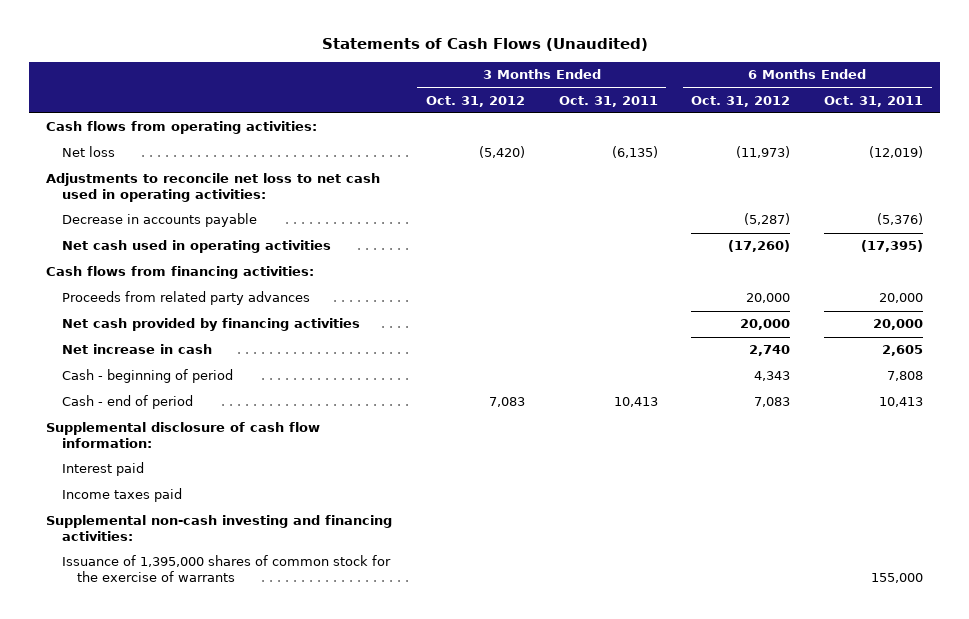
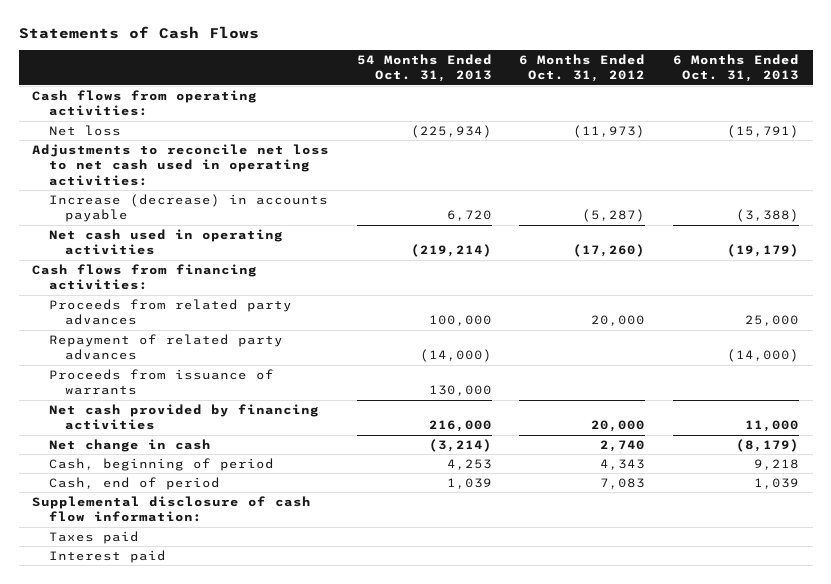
- Statements of Cash Flows (Unaudited)
+ Statements of Cash Flows
- | 3 Months Ended Oct. 31, 2012 | 3 Months Ended Oct. 31, 2011 | 6 Months Ended Oct. 31, 2012 | 6 Months Ended Oct. 31, 2011
+ | 54 Months Ended Oct. 31, 2013 | 6 Months Ended Oct. 31, 2012 | 6 Months Ended Oct. 31, 2013
- Decrease in accounts payable | | | (5,287) | (5,376)
+ Increase (decrease) in accounts payable | 6,720 | (5,287) | (3,388)
+ Repayment of related party advances | (14,000) | | (14,000)
+ Proceeds from issuance of warrants | 130,000 | |
- Net increase in cash | | | 2,740 | 2,605
- Cash - beginning of period | | | 4,343 | 7,808
- Cash - end of period | 7,083 | 10,413 | 7,083 | 10,413
+ Net change in cash | (3,214) | 2,740 | (8,179)
+ Cash, beginning of period | 4,253 | 4,343 | 9,218
+ Cash, end of period | 1,039 | 7,083 | 1,039
+ Taxes paid
- Income taxes paid
- Supplemental non-cash investing and financing activities:
- Issuance of 1,395,000 shares of common stock for the exercise of warrants | | | | 155,000

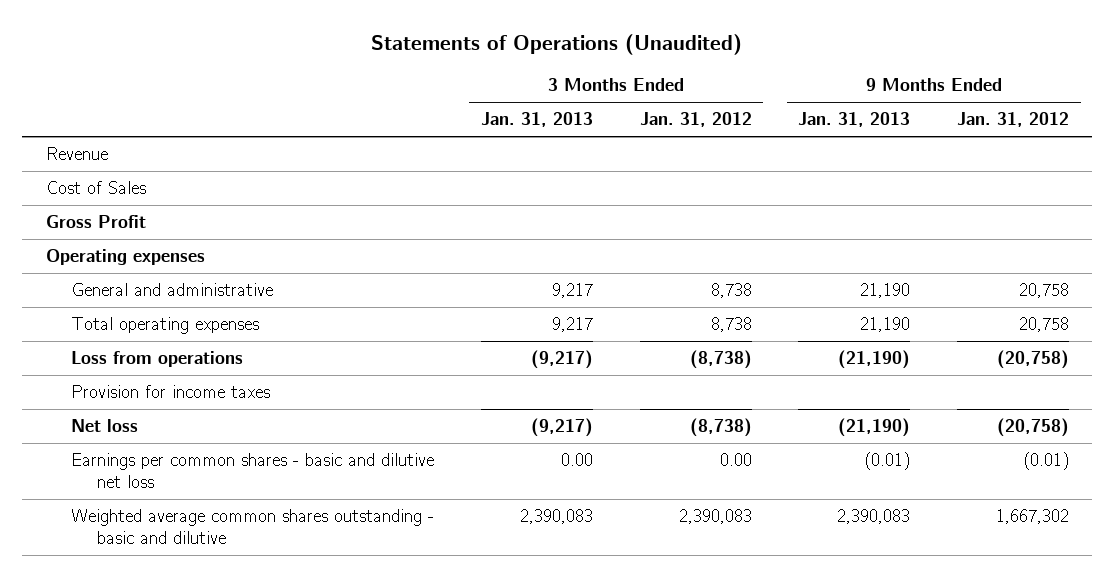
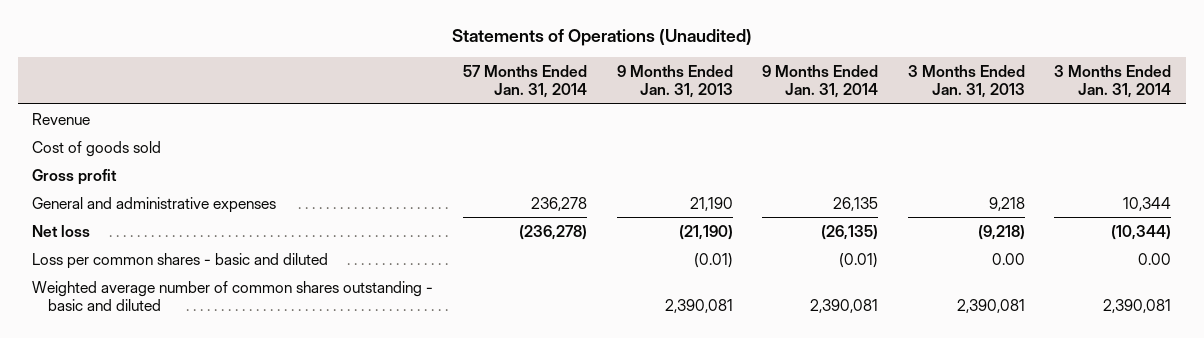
- | 3 Months Ended Jan. 31, 2013 | 3 Months Ended Jan. 31, 2012 | 9 Months Ended Jan. 31, 2013 | 9 Months Ended Jan. 31, 2012
+ | 57 Months Ended Jan. 31, 2014 | 9 Months Ended Jan. 31, 2013 | 9 Months Ended Jan. 31, 2014 | 3 Months Ended Jan. 31, 2013 | 3 Months Ended Jan. 31, 2014
- Cost of Sales
- Gross Profit
- Operating expenses
- General and administrative | 9,217 | 8,738 | 21,190 | 20,758
- Total operating expenses | 9,217 | 8,738 | 21,190 | 20,758
- Loss from operations | (9,217) | (8,738) | (21,190) | (20,758)
- Provision for income taxes
- Net loss | (9,217) | (8,738) | (21,190) | (20,758)
- Earnings per common shares - basic and dilutive net loss | 0.00 | 0.00 | (0.01) | (0.01)
- Weighted average common shares outstanding - basic and dilutive | 2,390,083 | 2,390,083 | 2,390,083 | 1,667,302
+ Cost of goods sold
+ Gross profit
+ General and administrative expenses | 236,278 | 21,190 | 26,135 | 9,218 | 10,344
+ Net loss | (236,278) | (21,190) | (26,135) | (9,218) | (10,344)
+ Loss per common shares - basic and diluted | | (0.01) | (0.01) | 0.00 | 0.00
+ Weighted average number of common shares outstanding - basic and diluted | | 2,390,081 | 2,390,081 | 2,390,081 | 2,390,081

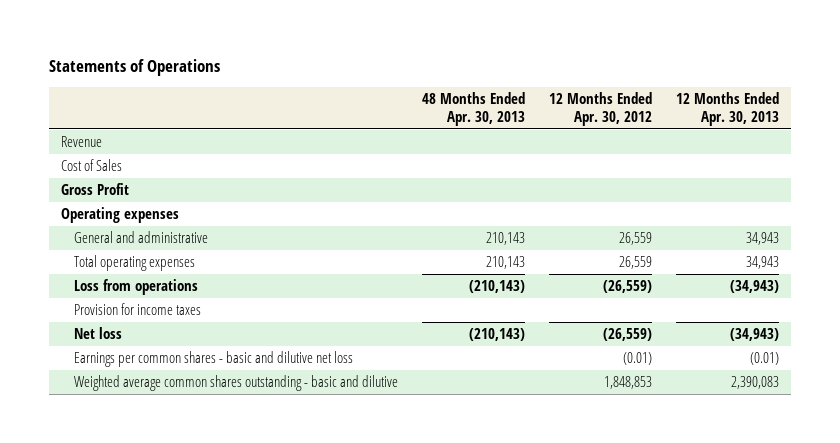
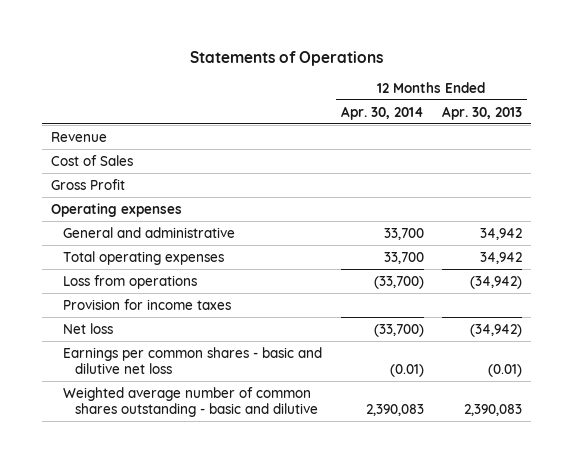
- | 48 Months Ended Apr. 30, 2013 | 12 Months Ended Apr. 30, 2012 | 12 Months Ended Apr. 30, 2013
+ | 12 Months Ended Apr. 30, 2014 | 12 Months Ended Apr. 30, 2013
- General and administrative | 210,143 | 26,559 | 34,943
- Total operating expenses | 210,143 | 26,559 | 34,943
- Loss from operations | (210,143) | (26,559) | (34,943)
+ General and administrative | 33,700 | 34,942
+ Total operating expenses | 33,700 | 34,942
+ Loss from operations | (33,700) | (34,942)
- Net loss | (210,143) | (26,559) | (34,943)
+ Net loss | (33,700) | (34,942)
- Weighted average common shares outstanding - basic and dilutive | | 1,848,853 | 2,390,083
+ Weighted average number of common shares outstanding - basic and dilutive | 2,390,083 | 2,390,083

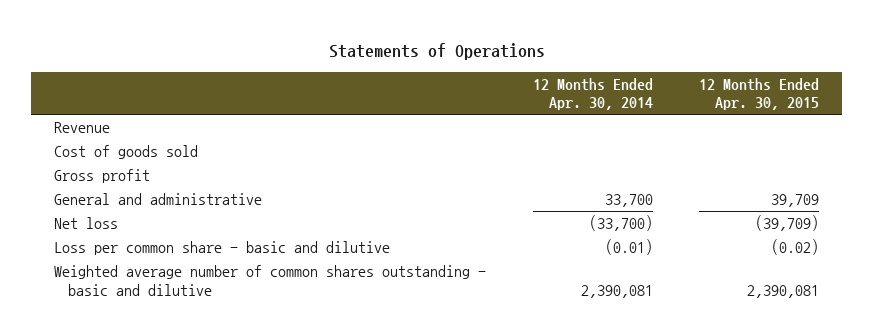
- | 12 Months Ended Apr. 30, 2014 | 12 Months Ended Apr. 30, 2013
+ | 12 Months Ended Apr. 30, 2014 | 12 Months Ended Apr. 30, 2015
- Cost of Sales
- Gross Profit
- Operating expenses
+ Cost of goods sold
+ Gross profit
- Total operating expenses | 33,700 | 34,942
- Loss from operations | (33,700) | (34,942)
- Provision for income taxes
- Earnings per common shares - basic and dilutive net loss | (0.01) | (0.01)
- Weighted average number of common shares outstanding - basic and dilutive | 2,390,083 | 2,390,083
+ Loss per common share - basic and dilutive | (0.01) | (0.02)
+ Weighted average number of common shares outstanding - basic and dilutive | 2,390,081 | 2,390,081

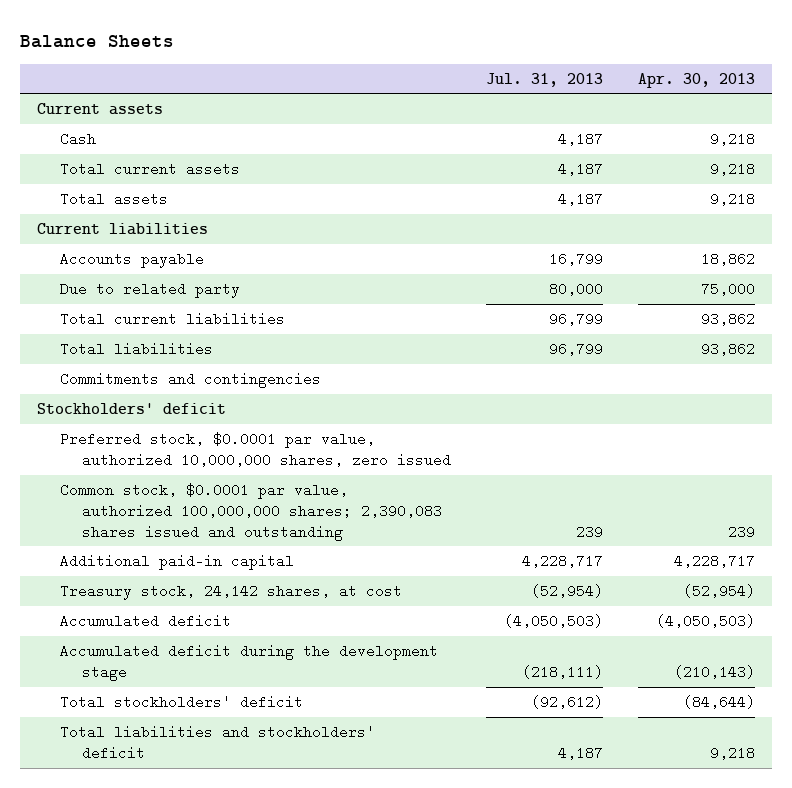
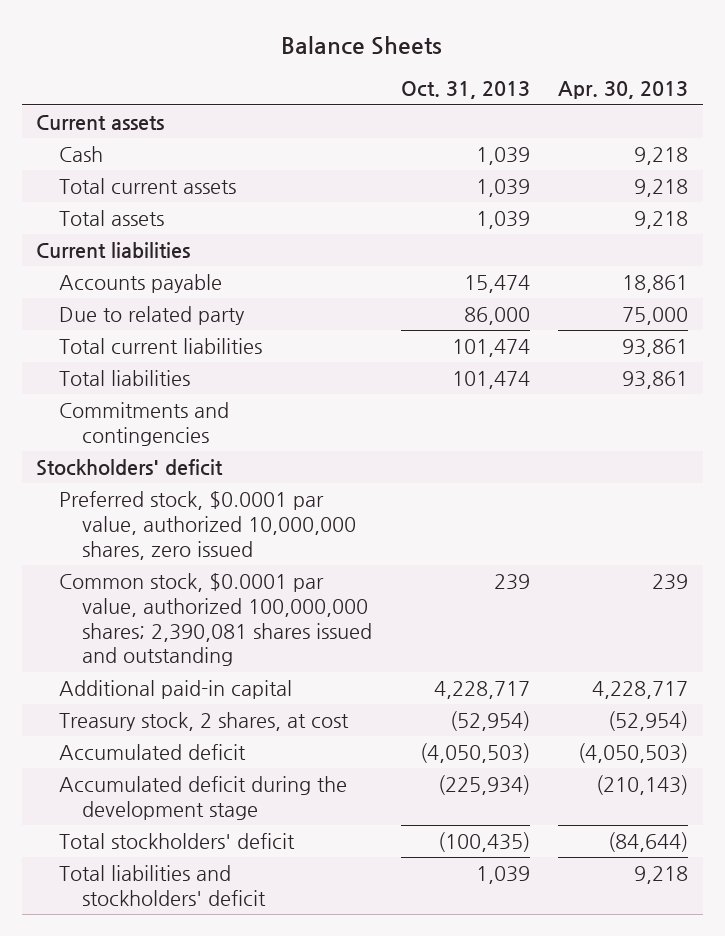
- | Jul. 31, 2013 | Apr. 30, 2013
+ | Oct. 31, 2013 | Apr. 30, 2013
- Accounts payable | 16,799 | 18,862
+ Accounts payable | 15,474 | 18,861
- Total current liabilities | 96,799 | 93,862
- Total liabilities | 96,799 | 93,862
+ Total current liabilities | 101,474 | 93,861
+ Total liabilities | 101,474 | 93,861
- Common stock, $0.0001 par value, authorized 100,000,000 shares; 2,390,083 shares issued and outstanding | 239 | 239
+ Common stock, $0.0001 par value, authorized 100,000,000 shares; 2,390,081 shares issued and outstanding | 239 | 239
- Treasury stock, 24,142 shares, at cost | (52,954) | (52,954)
+ Treasury stock, 2 shares, at cost | (52,954) | (52,954)

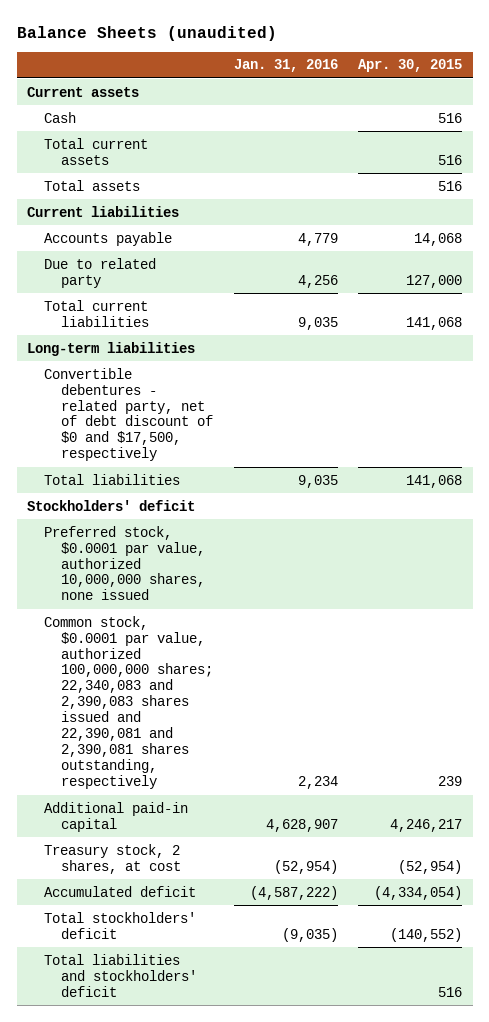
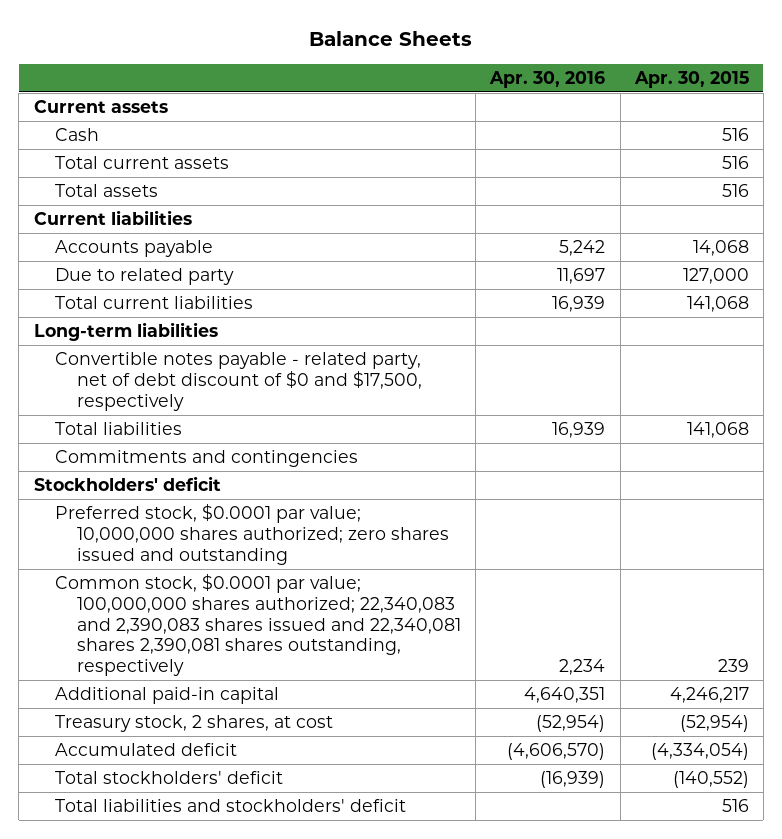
- Balance Sheets (unaudited)
+ Balance Sheets
- | Jan. 31, 2016 | Apr. 30, 2015
+ | Apr. 30, 2016 | Apr. 30, 2015
- Convertible debentures - related party, net of debt discount of $0 and $17,500, respectively
+ Convertible notes payable - related party, net of debt discount of $0 and $17,500, respectively
+ Commitments and contingencies
- Preferred stock, $0.0001 par value, authorized 10,000,000 shares, none issued
- Common stock, $0.0001 par value, authorized 100,000,000 shares; 22,340,083 and 2,390,083 shares issued and 22,390,081 and 2,390,081 shares outstanding, respectively | 2,234 | 239
+ Preferred stock, $0.0001 par value; 10,000,000 shares authorized; zero shares issued and outstanding
+ Common stock, $0.0001 par value; 100,000,000 shares authorized; 22,340,083 and 2,390,083 shares issued and 22,340,081 shares 2,390,081 shares outstanding, respectively | 2,234 | 239

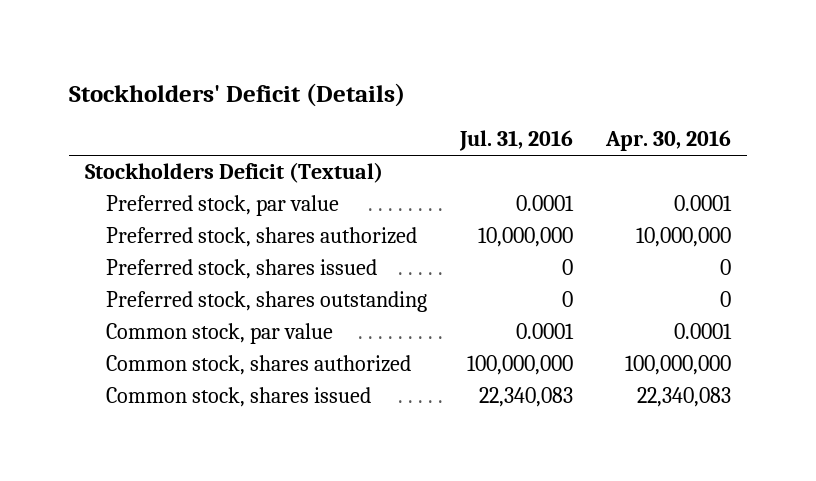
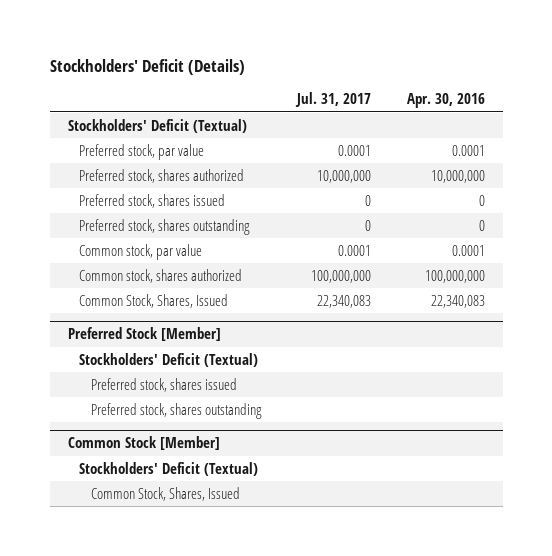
- | Jul. 31, 2016 | Apr. 30, 2016
+ | Jul. 31, 2017 | Apr. 30, 2016
- Stockholders Deficit (Textual)
+ Stockholders' Deficit (Textual)
- Common stock, shares issued | 22,340,083 | 22,340,083
+ Common Stock, Shares, Issued | 22,340,083 | 22,340,083
+ Preferred Stock [Member]
+ Stockholders' Deficit (Textual)
+ Preferred stock, shares issued
+ Preferred stock, shares outstanding
+ Common Stock [Member]
+ Stockholders' Deficit (Textual)
+ Common Stock, Shares, Issued

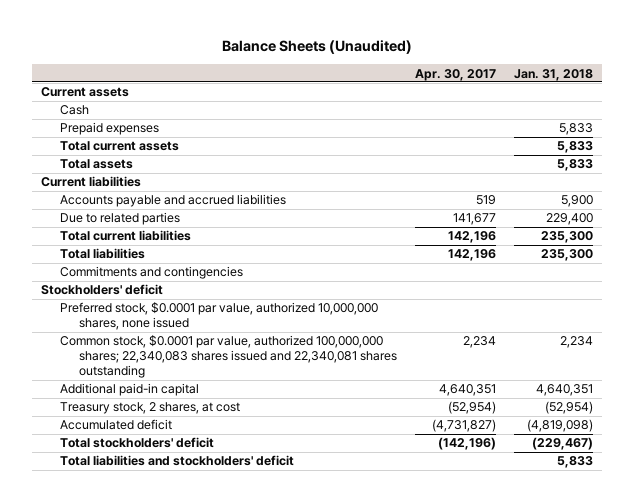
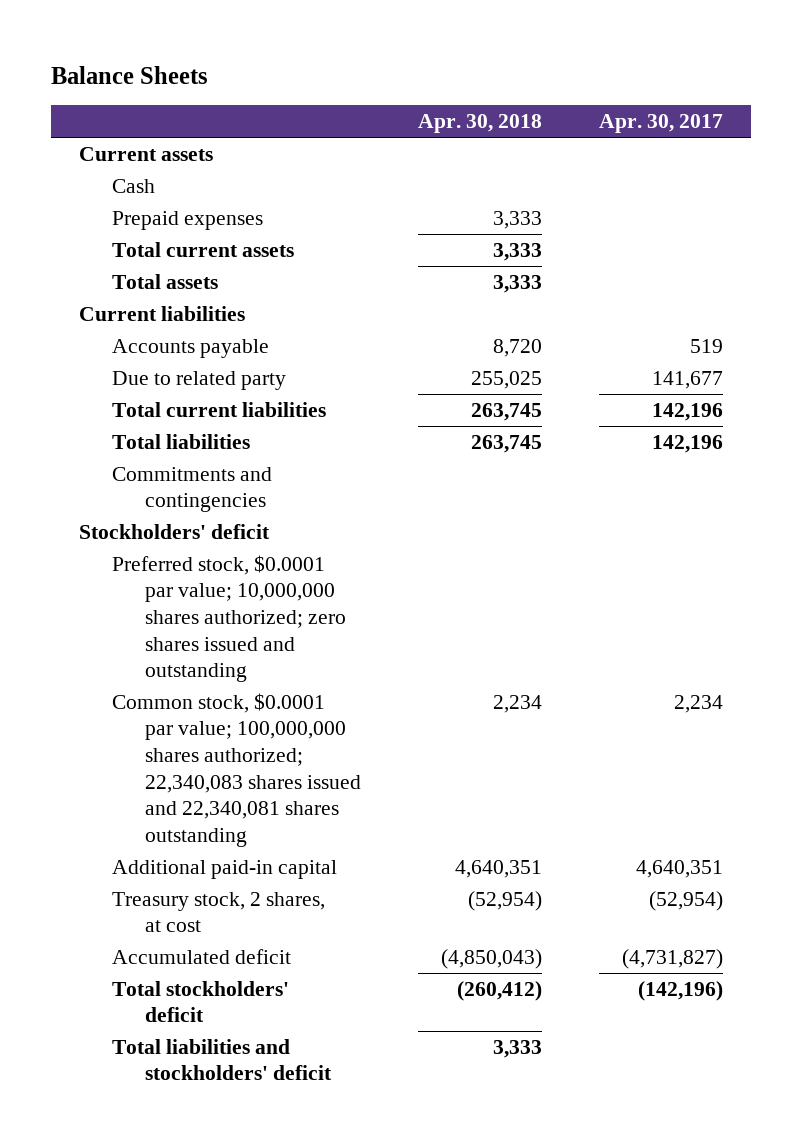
- Balance Sheets (Unaudited)
+ Balance Sheets
- | Apr. 30, 2017 | Jan. 31, 2018
+ | Apr. 30, 2018 | Apr. 30, 2017
- Accounts payable and accrued liabilities | 519 | 5,900
- Due to related parties | 141,677 | 229,400
+ Accounts payable | 8,720 | 519
+ Due to related party | 255,025 | 141,677
- Preferred stock, $0.0001 par value, authorized 10,000,000 shares, none issued
- Common stock, $0.0001 par value, authorized 100,000,000 shares; 22,340,083 shares issued and 22,340,081 shares outstanding | 2,234 | 2,234
+ Preferred stock, $0.0001 par value; 10,000,000 shares authorized; zero shares issued and outstanding
+ Common stock, $0.0001 par value; 100,000,000 shares authorized; 22,340,083 shares issued and 22,340,081 shares outstanding | 2,234 | 2,234

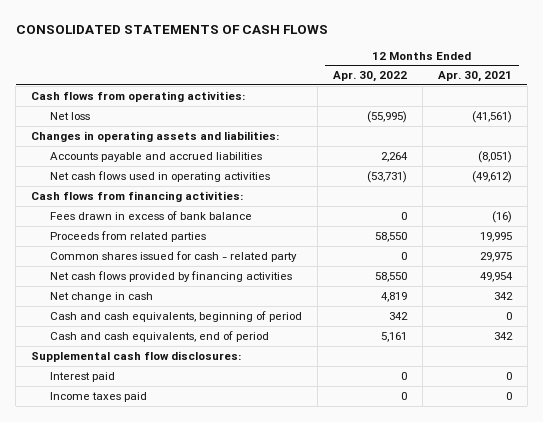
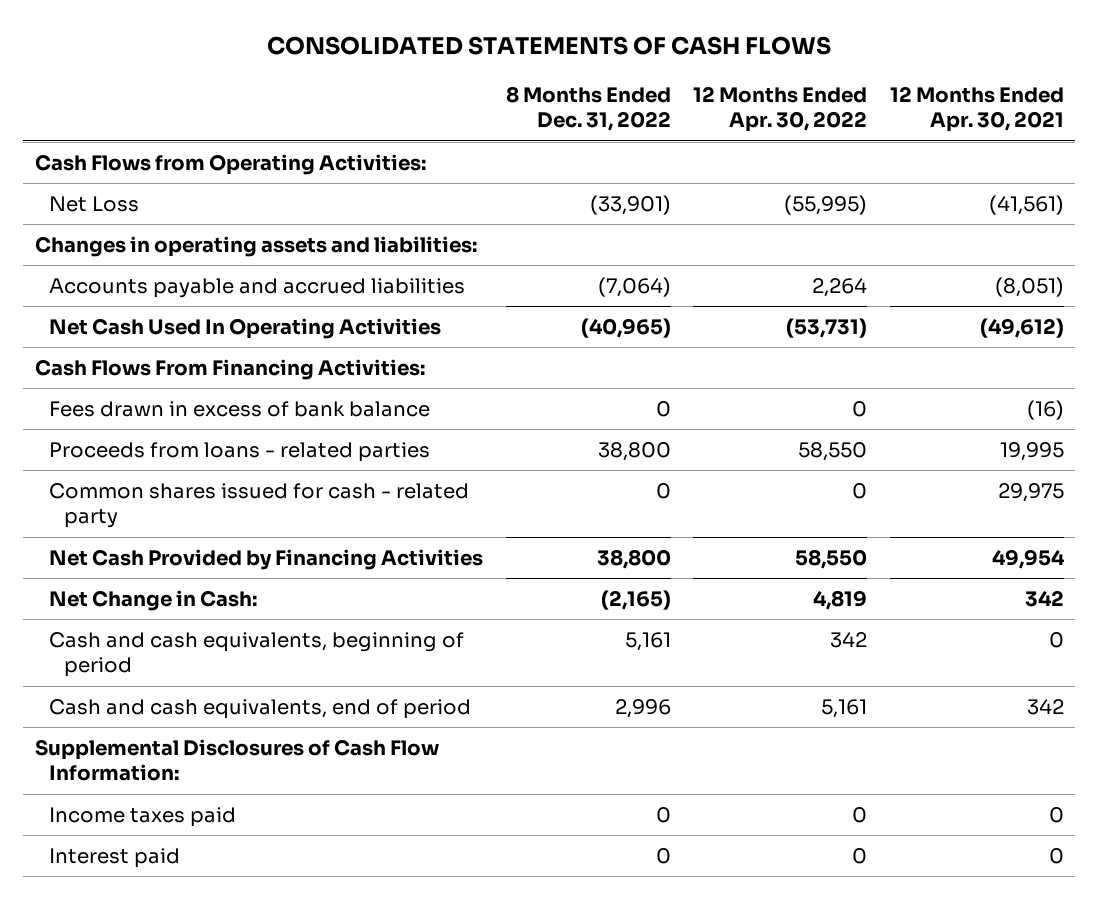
- | 12 Months Ended Apr. 30, 2022 | 12 Months Ended Apr. 30, 2021
+ | 8 Months Ended Dec. 31, 2022 | 12 Months Ended Apr. 30, 2022 | 12 Months Ended Apr. 30, 2021
- Cash flows from operating activities:
- Net loss | (55,995) | (41,561)
+ Cash Flows from Operating Activities:
+ Net Loss | (33,901) | (55,995) | (41,561)
- Net cash flows used in operating activities | (53,731) | (49,612)
- Cash flows from financing activities:
+ Net Cash Used In Operating Activities | (40,965) | (53,731) | (49,612)
+ Cash Flows From Financing Activities:
- Proceeds from related parties | 58,550 | 19,995
+ Proceeds from loans - related parties | 38,800 | 58,550 | 19,995
- Net cash flows provided by financing activities | 58,550 | 49,954
- Net change in cash | 4,819 | 342
+ Net Cash Provided by Financing Activities | 38,800 | 58,550 | 49,954
+ Net Change in Cash: | (2,165) | 4,819 | 342
- Supplemental cash flow disclosures:
+ Supplemental Disclosures of Cash Flow Information:
moved down: Interest paid | 0 | 0 | 0

